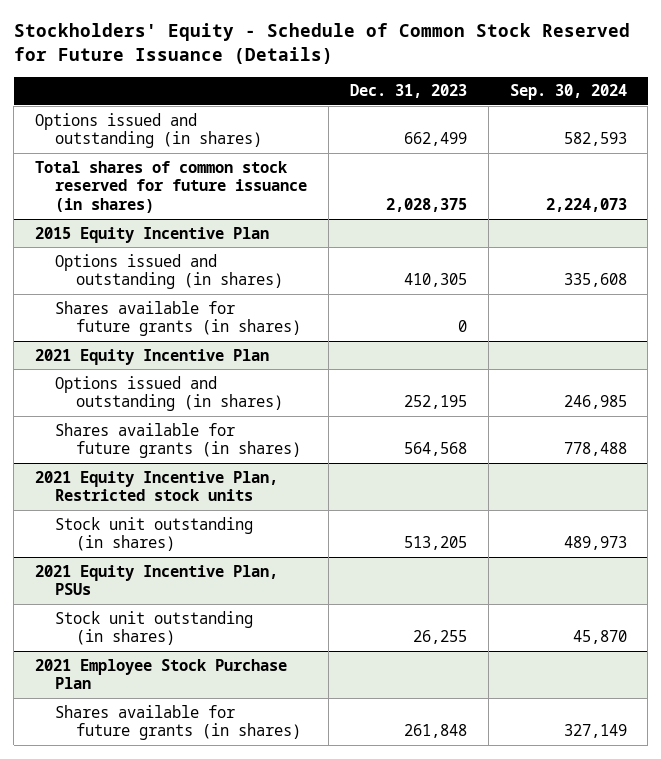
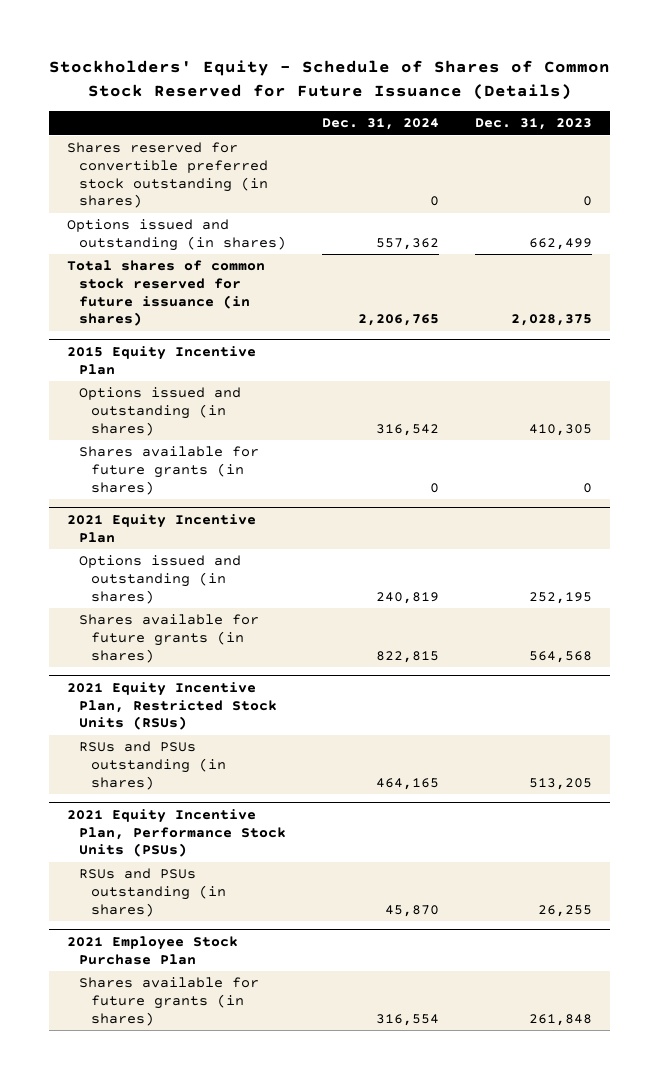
- Stockholders' Equity - Schedule of Common Stock Reserved for Future Issuance (Details)
+ Stockholders' Equity - Schedule of Shares of Common Stock Reserved for Future Issuance (Details)
- | Dec. 31, 2023 | Sep. 30, 2024
+ | Dec. 31, 2024 | Dec. 31, 2023
+ Shares reserved for convertible preferred stock outstanding (in shares) | 0 | 0
- 2021 Equity Incentive Plan, Restricted stock units
- Stock unit outstanding (in shares) | 513,205 | 489,973
- 2021 Equity Incentive Plan, PSUs
- Stock unit outstanding (in shares) | 26,255 | 45,870
+ 2021 Equity Incentive Plan, Restricted Stock Units (RSUs)
+ RSUs and PSUs outstanding (in shares) | 464,165 | 513,205
+ 2021 Equity Incentive Plan, Performance Stock Units (PSUs)
+ RSUs and PSUs outstanding (in shares) | 45,870 | 26,255

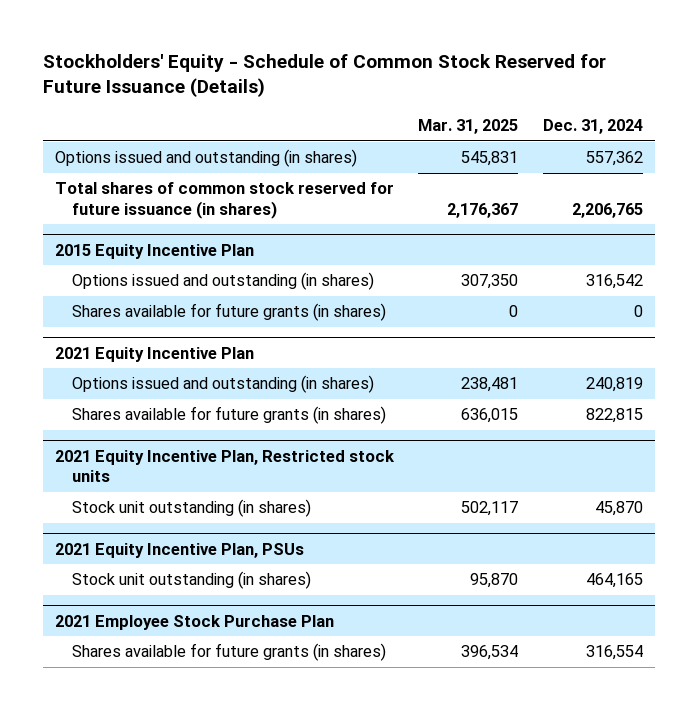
- Stockholders' Equity - Schedule of Shares of Common Stock Reserved for Future Issuance (Details)
+ Stockholders' Equity - Schedule of Common Stock Reserved for Future Issuance (Details)
- | Dec. 31, 2024 | Dec. 31, 2023
+ | Mar. 31, 2025 | Dec. 31, 2024
- Shares reserved for convertible preferred stock outstanding (in shares) | 0 | 0
- 2021 Equity Incentive Plan, Restricted Stock Units (RSUs)
- RSUs and PSUs outstanding (in shares) | 464,165 | 513,205
- 2021 Equity Incentive Plan, Performance Stock Units (PSUs)
- RSUs and PSUs outstanding (in shares) | 45,870 | 26,255
+ 2021 Equity Incentive Plan, Restricted stock units
+ Stock unit outstanding (in shares) | 502,117 | 45,870
+ 2021 Equity Incentive Plan, PSUs
+ Stock unit outstanding (in shares) | 95,870 | 464,165

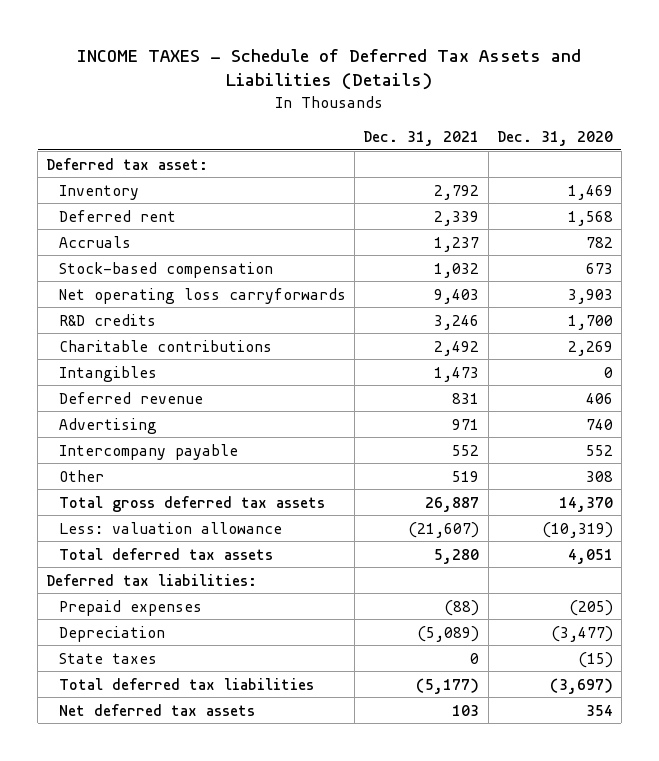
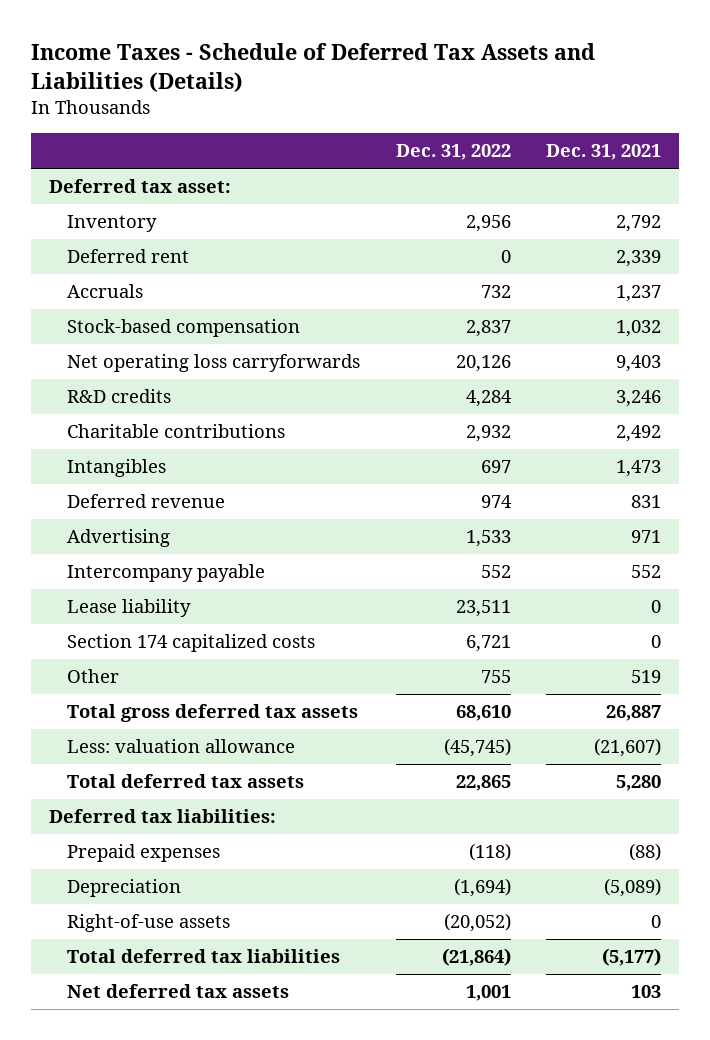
- INCOME TAXES - Schedule of Deferred Tax Assets and Liabilities (Details)
+ Income Taxes - Schedule of Deferred Tax Assets and Liabilities (Details)
- | Dec. 31, 2021 | Dec. 31, 2020
+ | Dec. 31, 2022 | Dec. 31, 2021
+ Lease liability | 23,511 | 0
+ Section 174 capitalized costs | 6,721 | 0
- State taxes | 0 | (15)
+ Right-of-use assets | (20,052) | 0

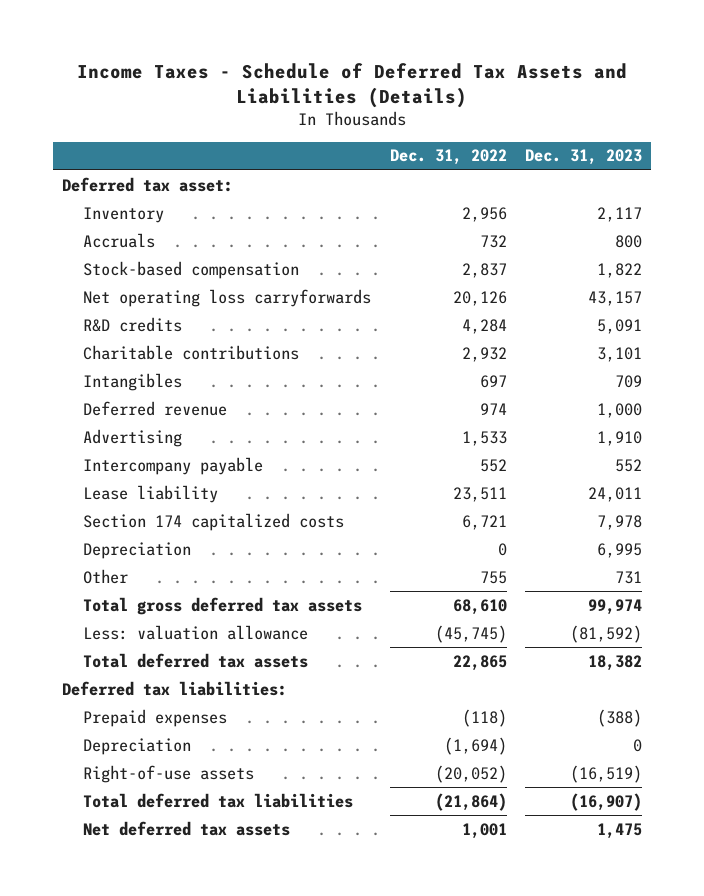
- | Dec. 31, 2022 | Dec. 31, 2021
+ | Dec. 31, 2022 | Dec. 31, 2023
- Deferred rent | 0 | 2,339
+ Depreciation | 0 | 6,995

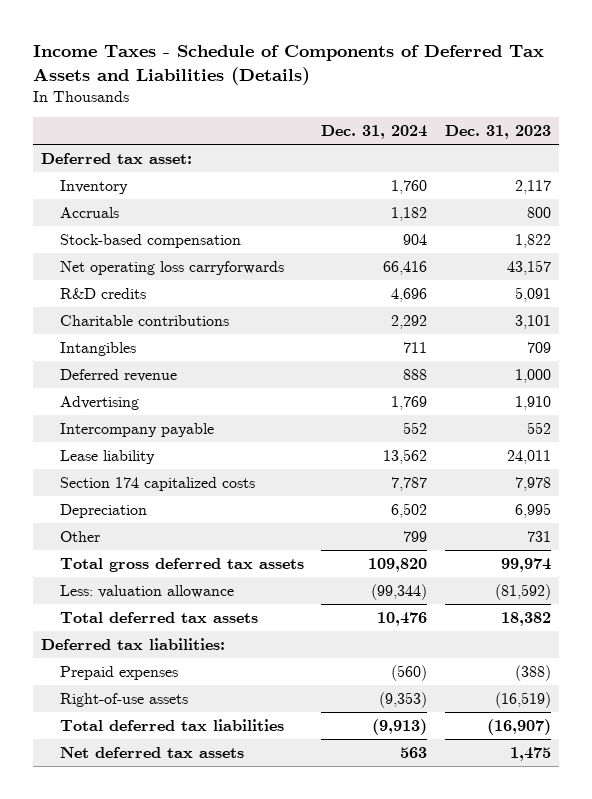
- Income Taxes - Schedule of Deferred Tax Assets and Liabilities (Details)
+ Income Taxes - Schedule of Components of Deferred Tax Assets and Liabilities (Details)
- | Dec. 31, 2022 | Dec. 31, 2023
+ | Dec. 31, 2024 | Dec. 31, 2023
- Depreciation | (1,694) | 0

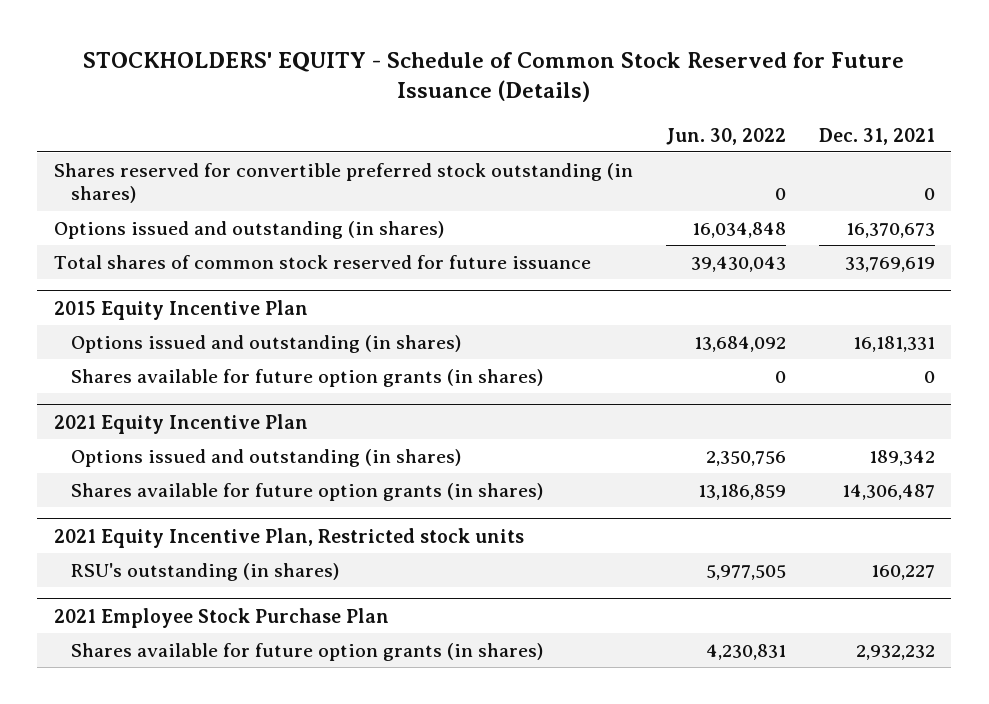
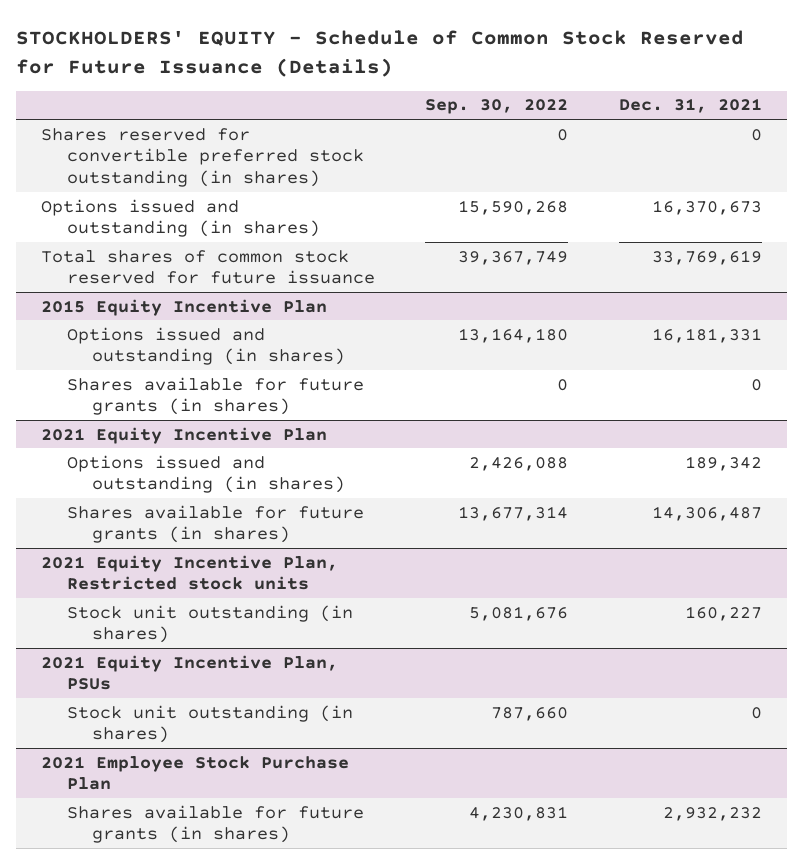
- | Jun. 30, 2022 | Dec. 31, 2021
+ | Sep. 30, 2022 | Dec. 31, 2021
@ 2015 Equity Incentive Plan
- Shares available for future option grants (in shares) | 0 | 0
+ Shares available for future grants (in shares) | 0 | 0
@ 2021 Equity Incentive Plan
- Shares available for future option grants (in shares) | 13,186,859 | 14,306,487
+ Shares available for future grants (in shares) | 13,677,314 | 14,306,487
@ 2021 Equity Incentive Plan, Restricted stock units
- RSU's outstanding (in shares) | 5,977,505 | 160,227
+ Stock unit outstanding (in shares) | 5,081,676 | 160,227
+ 2021 Equity Incentive Plan, PSUs
+ Stock unit outstanding (in shares) | 787,660 | 0
@ 2021 Employee Stock Purchase Plan
- Shares available for future option grants (in shares) | 4,230,831 | 2,932,232
+ Shares available for future grants (in shares) | 4,230,831 | 2,932,232

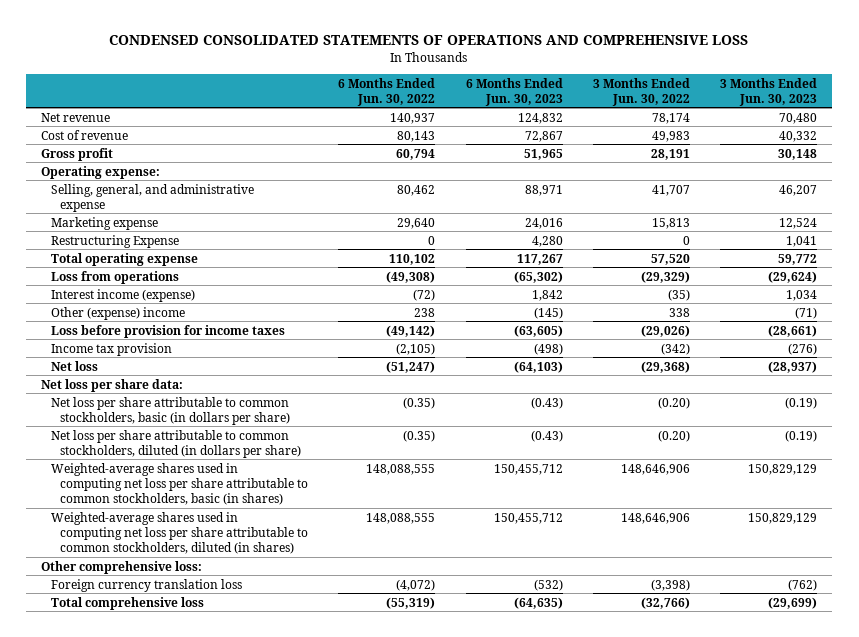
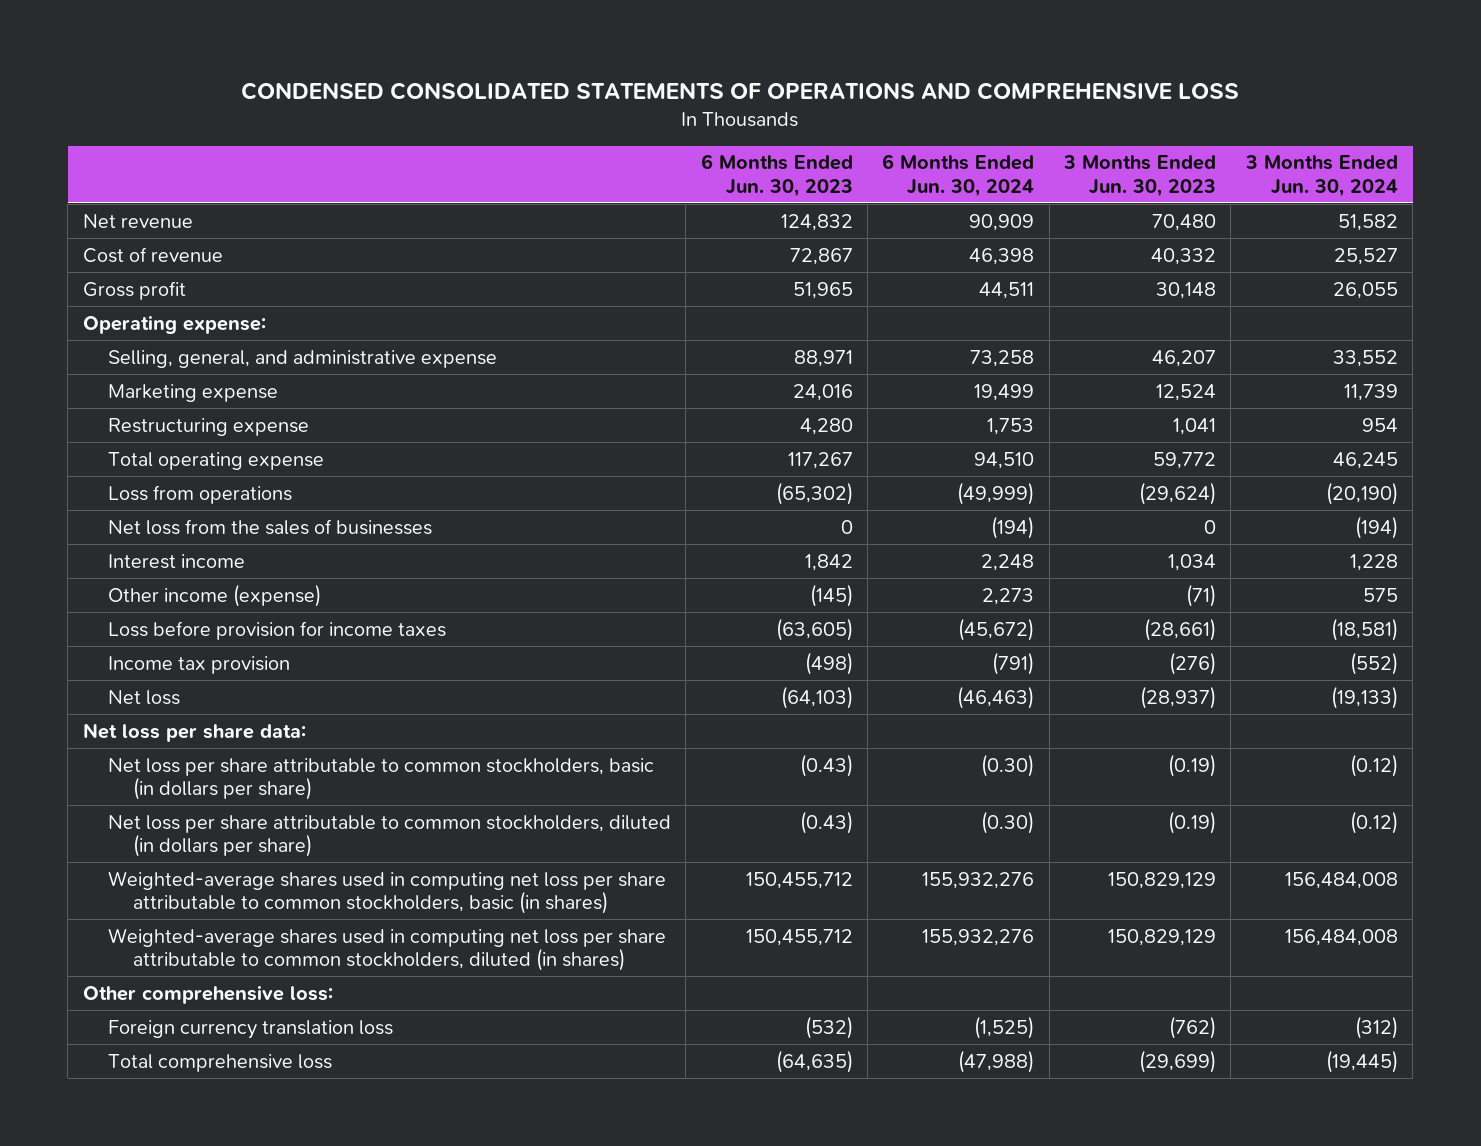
- | 6 Months Ended Jun. 30, 2022 | 6 Months Ended Jun. 30, 2023 | 3 Months Ended Jun. 30, 2022 | 3 Months Ended Jun. 30, 2023
+ | 6 Months Ended Jun. 30, 2023 | 6 Months Ended Jun. 30, 2024 | 3 Months Ended Jun. 30, 2023 | 3 Months Ended Jun. 30, 2024
- Restructuring Expense | 0 | 4,280 | 0 | 1,041
+ Restructuring expense | 4,280 | 1,753 | 1,041 | 954
- Interest income (expense) | (72) | 1,842 | (35) | 1,034
- Other (expense) income | 238 | (145) | 338 | (71)
+ Net loss from the sales of businesses | 0 | (194) | 0 | (194)
+ Interest income | 1,842 | 2,248 | 1,034 | 1,228
+ Other income (expense) | (145) | 2,273 | (71) | 575

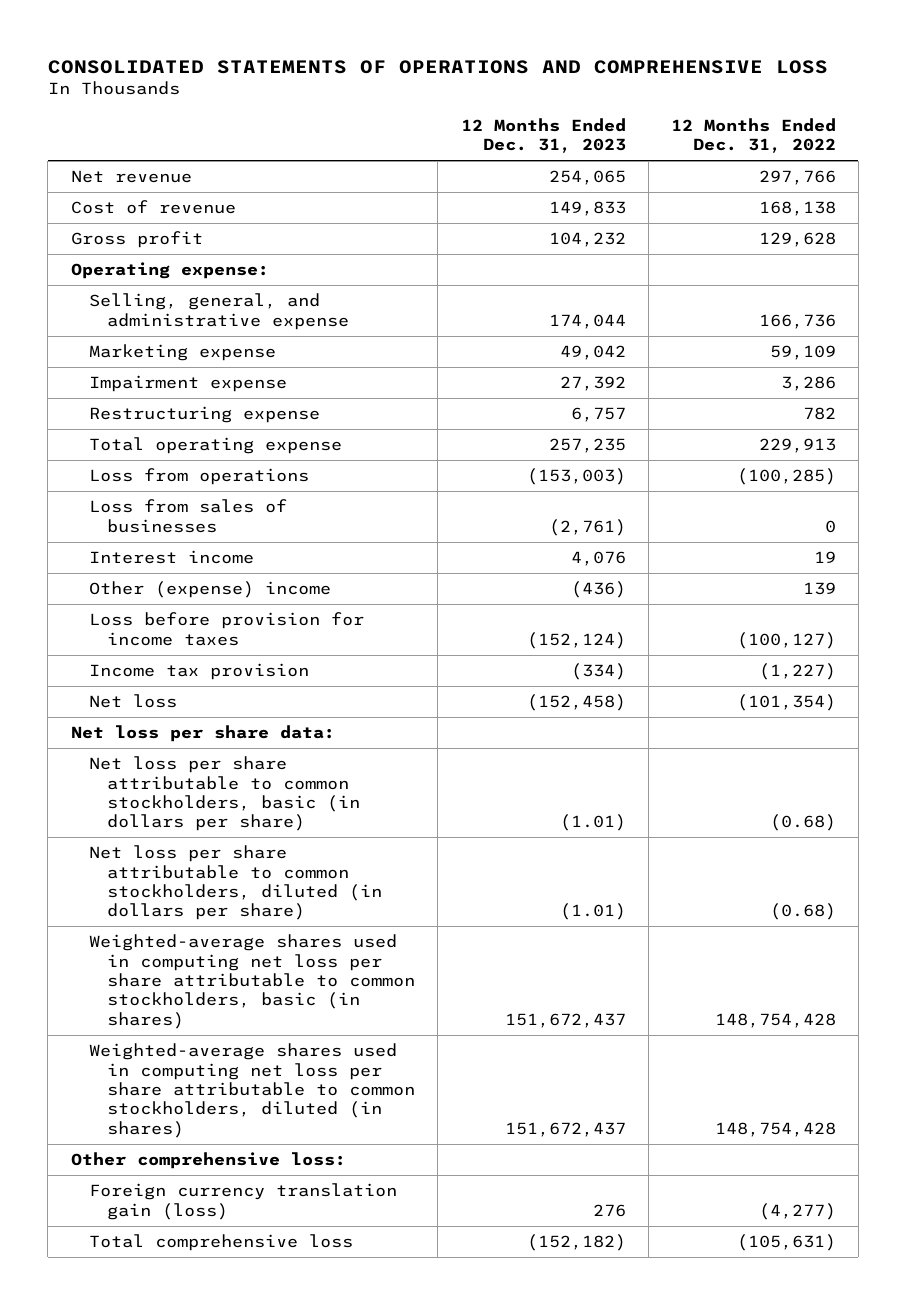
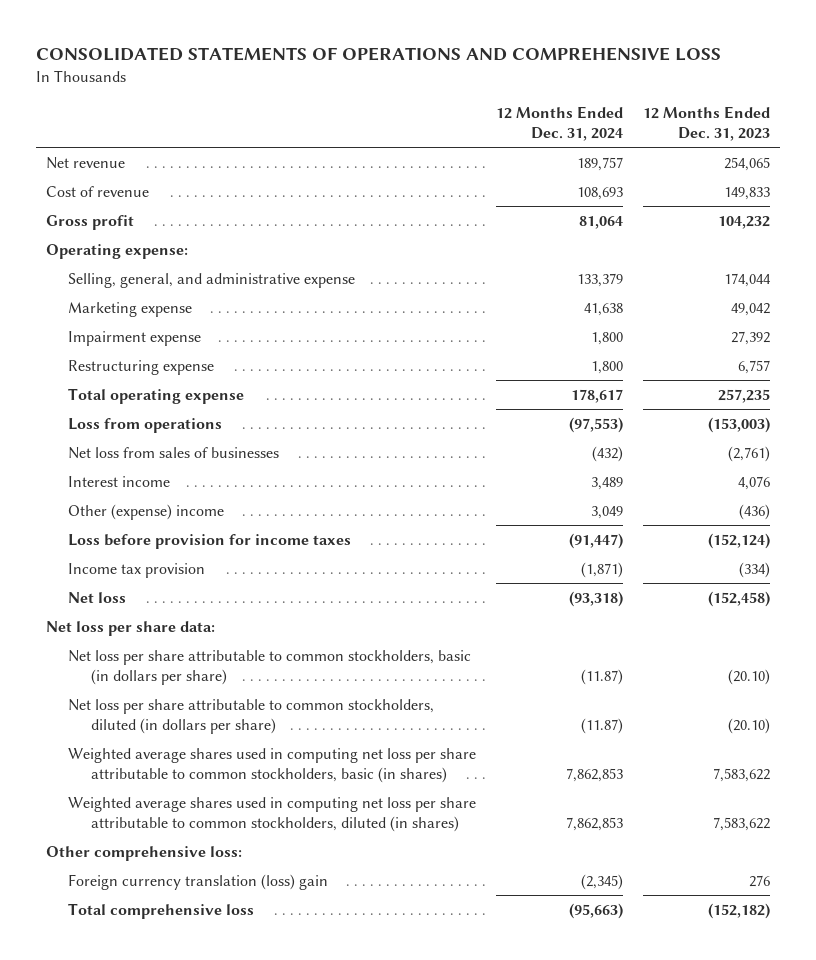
- | 12 Months Ended Dec. 31, 2023 | 12 Months Ended Dec. 31, 2022
+ | 12 Months Ended Dec. 31, 2024 | 12 Months Ended Dec. 31, 2023
- Loss from sales of businesses | (2,761) | 0
+ Net loss from sales of businesses | (432) | (2,761)
- Net loss per share attributable to common stockholders, basic (in dollars per share) | (1.01) | (0.68)
- Net loss per share attributable to common stockholders, diluted (in dollars per share) | (1.01) | (0.68)
- Weighted-average shares used in computing net loss per share attributable to common stockholders, basic (in shares) | 151,672,437 | 148,754,428
- Weighted-average shares used in computing net loss per share attributable to common stockholders, diluted (in shares) | 151,672,437 | 148,754,428
+ Net loss per share attributable to common stockholders, basic (in dollars per share) | (11.87) | (20.10)
+ Net loss per share attributable to common stockholders, diluted (in dollars per share) | (11.87) | (20.10)
+ Weighted average shares used in computing net loss per share attributable to common stockholders, basic (in shares) | 7,862,853 | 7,583,622
+ Weighted average shares used in computing net loss per share attributable to common stockholders, diluted (in shares) | 7,862,853 | 7,583,622
- Foreign currency translation gain (loss) | 276 | (4,277)
+ Foreign currency translation (loss) gain | (2,345) | 276

